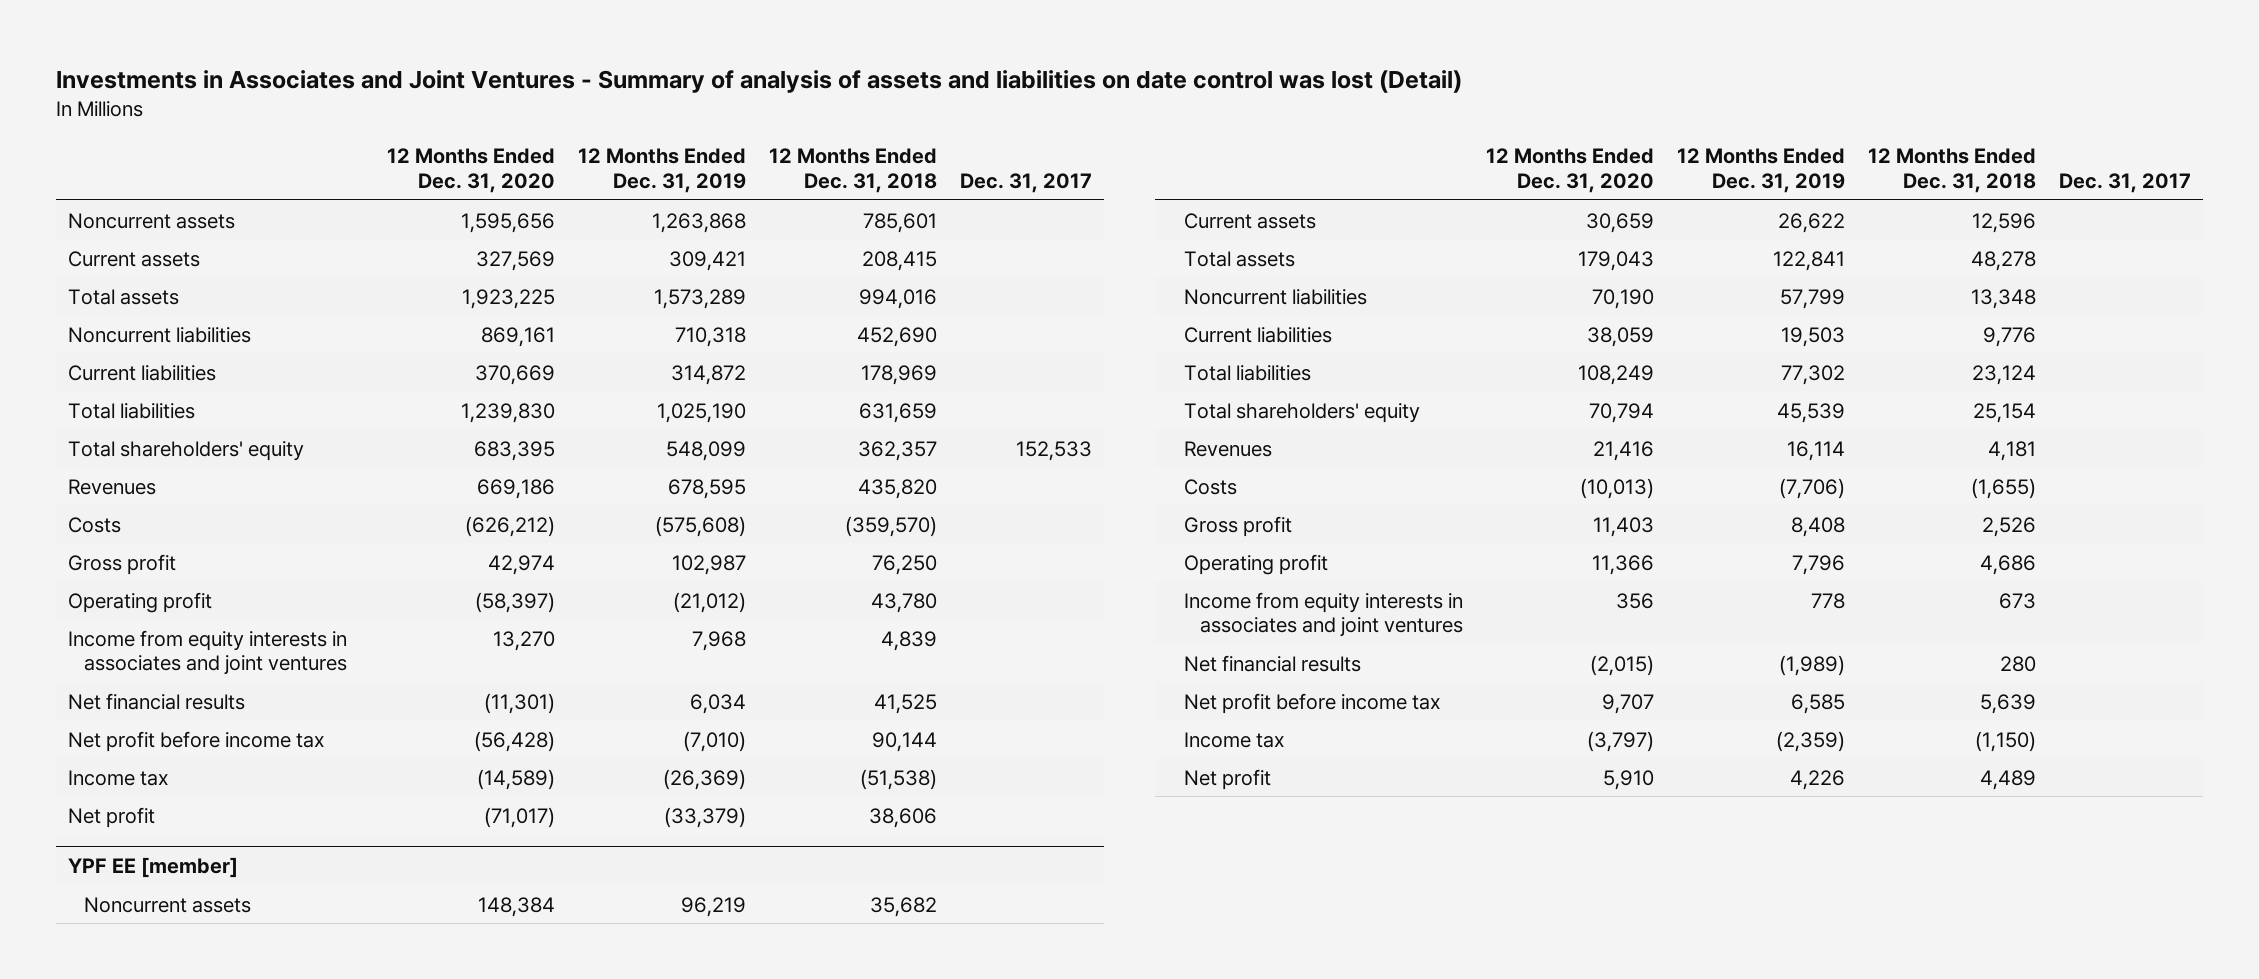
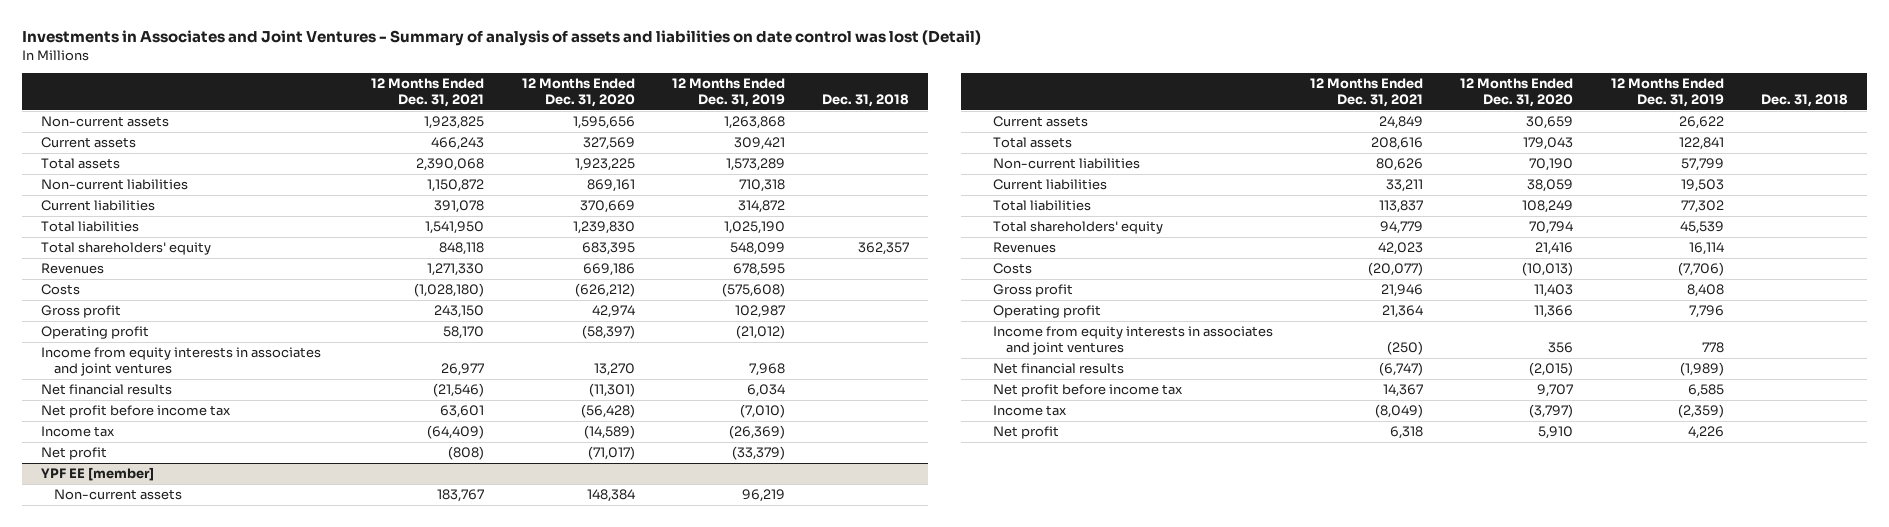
- | 12 Months Ended Dec. 31, 2020 | 12 Months Ended Dec. 31, 2019 | 12 Months Ended Dec. 31, 2018 | Dec. 31, 2017
+ | 12 Months Ended Dec. 31, 2021 | 12 Months Ended Dec. 31, 2020 | 12 Months Ended Dec. 31, 2019 | Dec. 31, 2018
- Noncurrent assets | 1,595,656 | 1,263,868 | 785,601 |
+ Non-current assets | 1,923,825 | 1,595,656 | 1,263,868 |
- Noncurrent liabilities | 869,161 | 710,318 | 452,690 |
+ Non-current liabilities | 1,150,872 | 869,161 | 710,318 |
@ YPF EE [member]
- Noncurrent assets | 148,384 | 96,219 | 35,682 |
+ Non-current assets | 183,767 | 148,384 | 96,219 |
- Noncurrent liabilities | 70,190 | 57,799 | 13,348 |
+ Non-current liabilities | 80,626 | 70,190 | 57,799 |

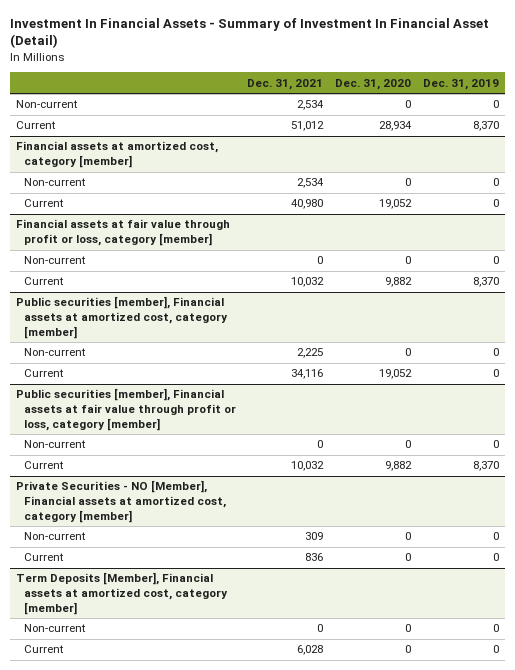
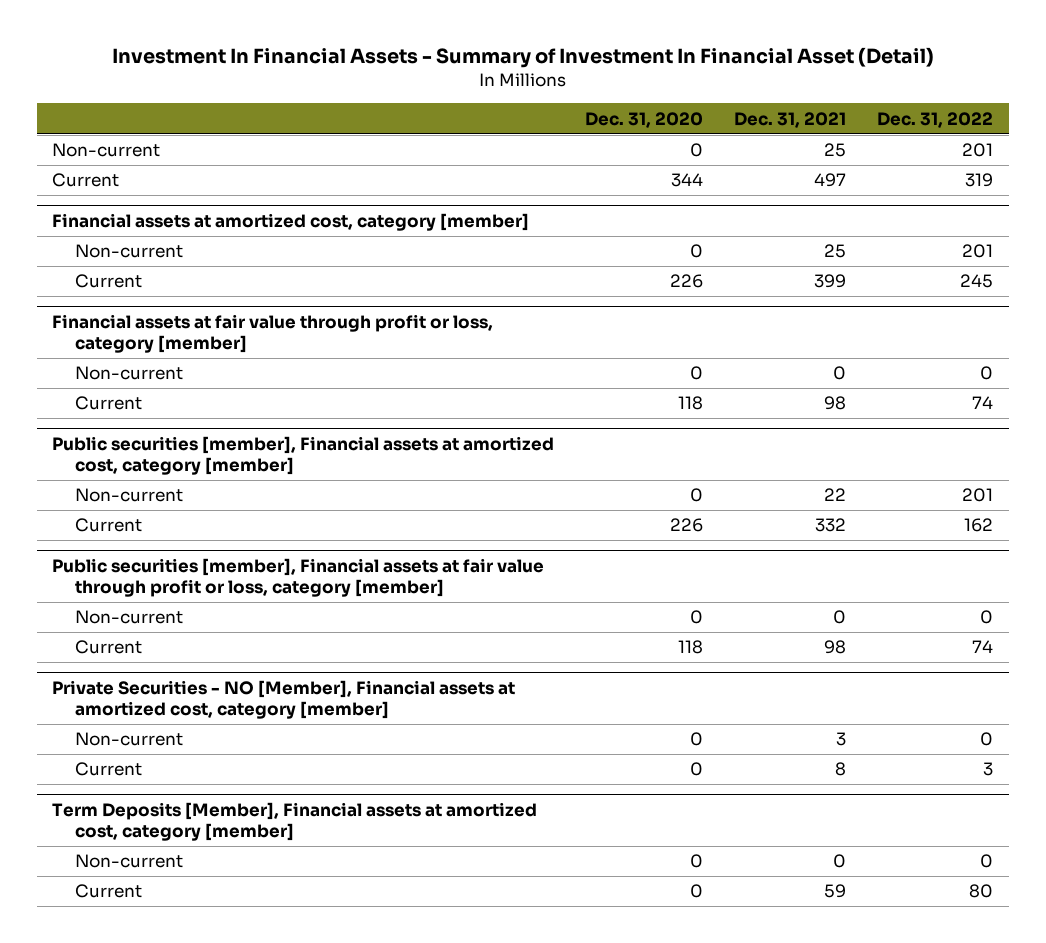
- | Dec. 31, 2021 | Dec. 31, 2020 | Dec. 31, 2019
+ | Dec. 31, 2020 | Dec. 31, 2021 | Dec. 31, 2022
- Non-current | 2,534 | 0 | 0
- Current | 51,012 | 28,934 | 8,370
+ Non-current | 0 | 25 | 201
+ Current | 344 | 497 | 319
@ Financial assets at amortized cost, category [member]
- Non-current | 2,534 | 0 | 0
- Current | 40,980 | 19,052 | 0
+ Non-current | 0 | 25 | 201
+ Current | 226 | 399 | 245
@ Financial assets at fair value through profit or loss, category [member]
- Current | 10,032 | 9,882 | 8,370
+ Current | 118 | 98 | 74
@ Public securities [member], Financial assets at amortized cost, category [member]
- Non-current | 2,225 | 0 | 0
- Current | 34,116 | 19,052 | 0
+ Non-current | 0 | 22 | 201
+ Current | 226 | 332 | 162
@ Public securities [member], Financial assets at fair value through profit or loss, category [member]
- Current | 10,032 | 9,882 | 8,370
+ Current | 118 | 98 | 74
@ Private Securities - NO [Member], Financial assets at amortized cost, category [member]
- Non-current | 309 | 0 | 0
- Current | 836 | 0 | 0
+ Non-current | 0 | 3 | 0
+ Current | 0 | 8 | 3
@ Term Deposits [Member], Financial assets at amortized cost, category [member]
- Current | 6,028 | 0 | 0
+ Current | 0 | 59 | 80

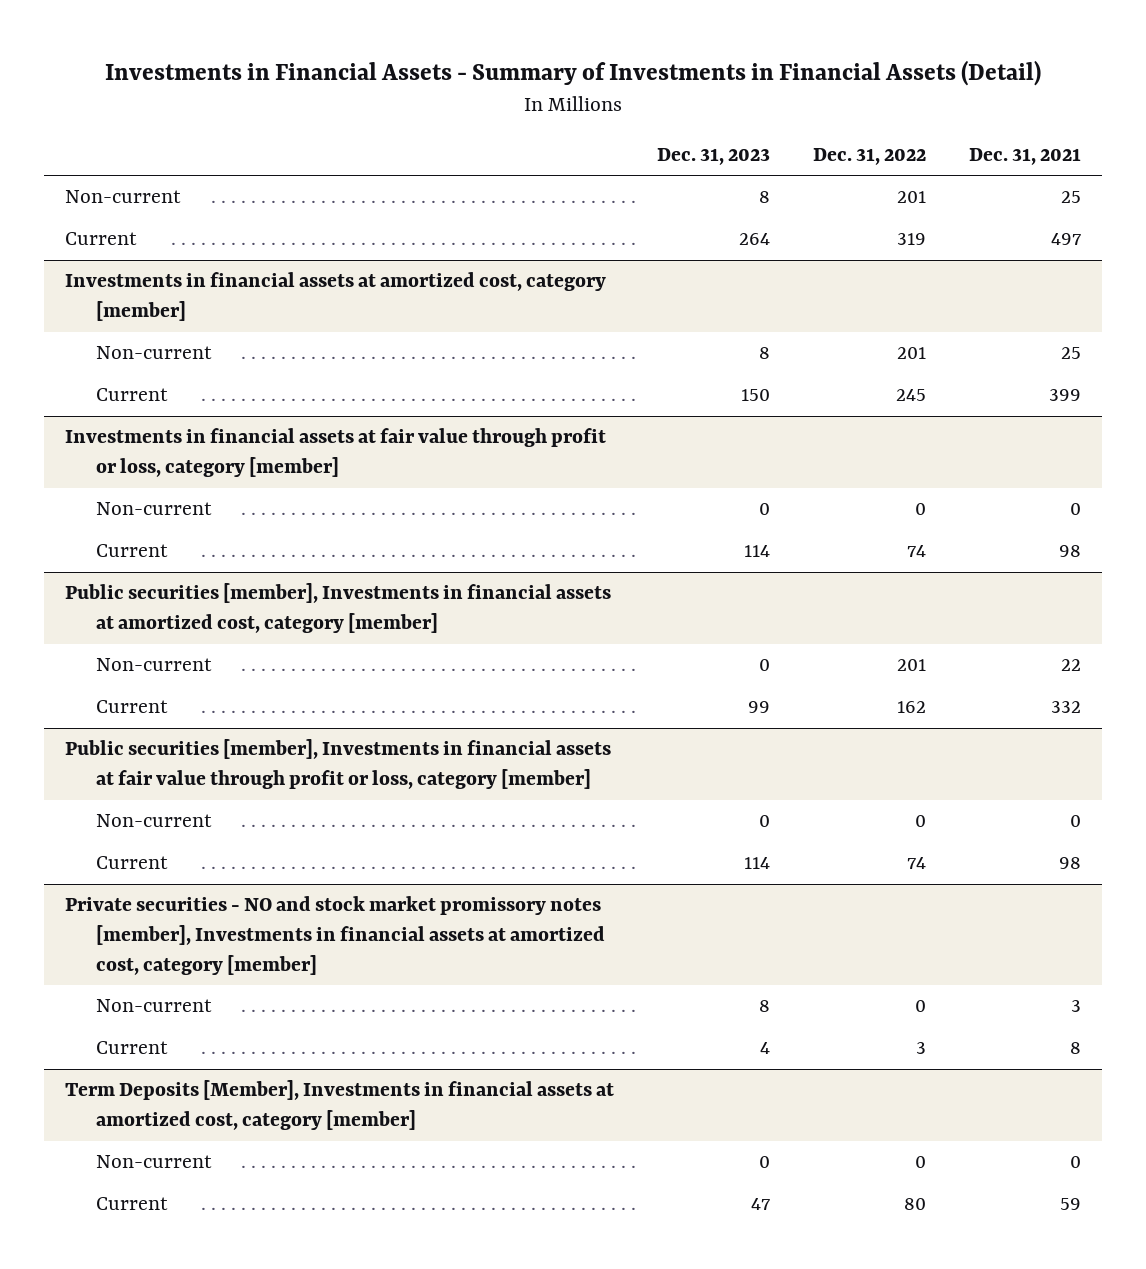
- Investment In Financial Assets - Summary of Investment In Financial Asset (Detail)
+ Investments in Financial Assets - Summary of Investments in Financial Assets (Detail)
- | Dec. 31, 2020 | Dec. 31, 2021 | Dec. 31, 2022
+ | Dec. 31, 2023 | Dec. 31, 2022 | Dec. 31, 2021
- Financial assets at amortized cost, category [member]
+ Investments in financial assets at amortized cost, category [member]
- Financial assets at fair value through profit or loss, category [member]
+ Investments in financial assets at fair value through profit or loss, category [member]
- Public securities [member], Financial assets at amortized cost, category [member]
+ Public securities [member], Investments in financial assets at amortized cost, category [member]
- Public securities [member], Financial assets at fair value through profit or loss, category [member]
+ Public securities [member], Investments in financial assets at fair value through profit or loss, category [member]
- Private Securities - NO [Member], Financial assets at amortized cost, category [member]
+ Private securities - NO and stock market promissory notes [member], Investments in financial assets at amortized cost, category [member]
- Term Deposits [Member], Financial assets at amortized cost, category [member]
+ Term Deposits [Member], Investments in financial assets at amortized cost, category [member]

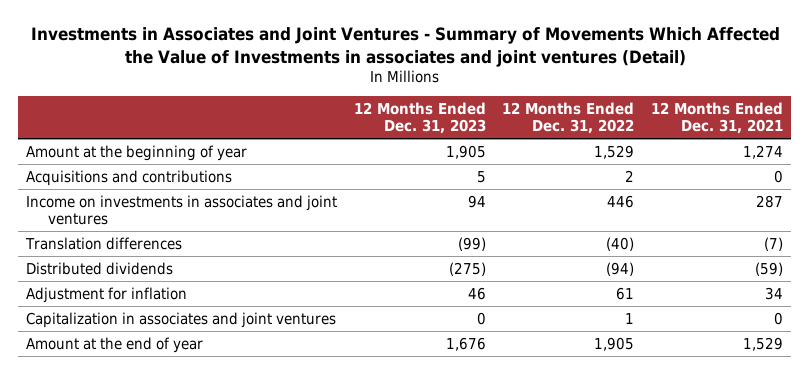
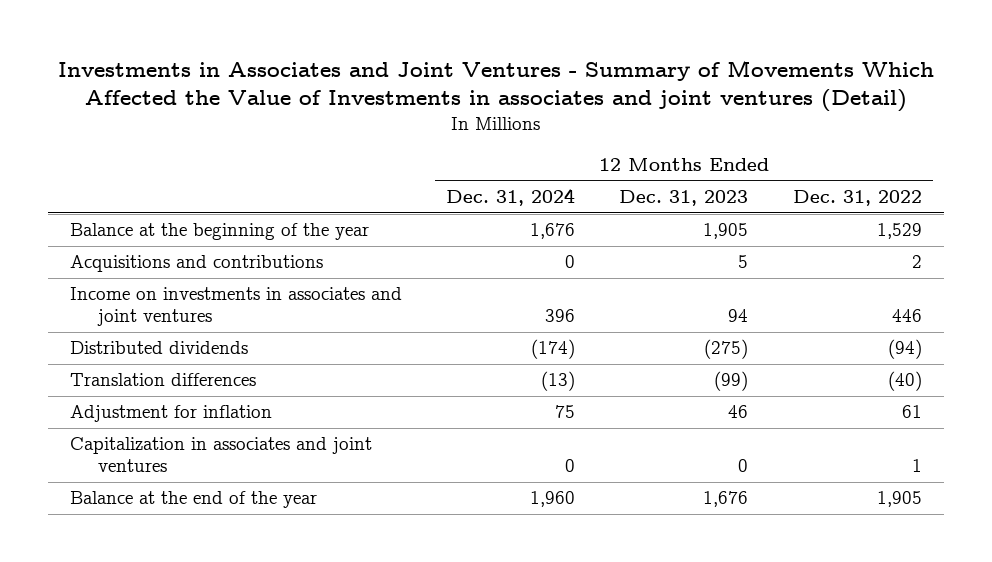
- | 12 Months Ended Dec. 31, 2023 | 12 Months Ended Dec. 31, 2022 | 12 Months Ended Dec. 31, 2021
+ | 12 Months Ended Dec. 31, 2024 | 12 Months Ended Dec. 31, 2023 | 12 Months Ended Dec. 31, 2022
- Amount at the beginning of year | 1,905 | 1,529 | 1,274
+ Balance at the beginning of the year | 1,676 | 1,905 | 1,529
moved down: Translation differences | (13) | (99) | (40)
- Amount at the end of year | 1,676 | 1,905 | 1,529
+ Balance at the end of the year | 1,960 | 1,676 | 1,905

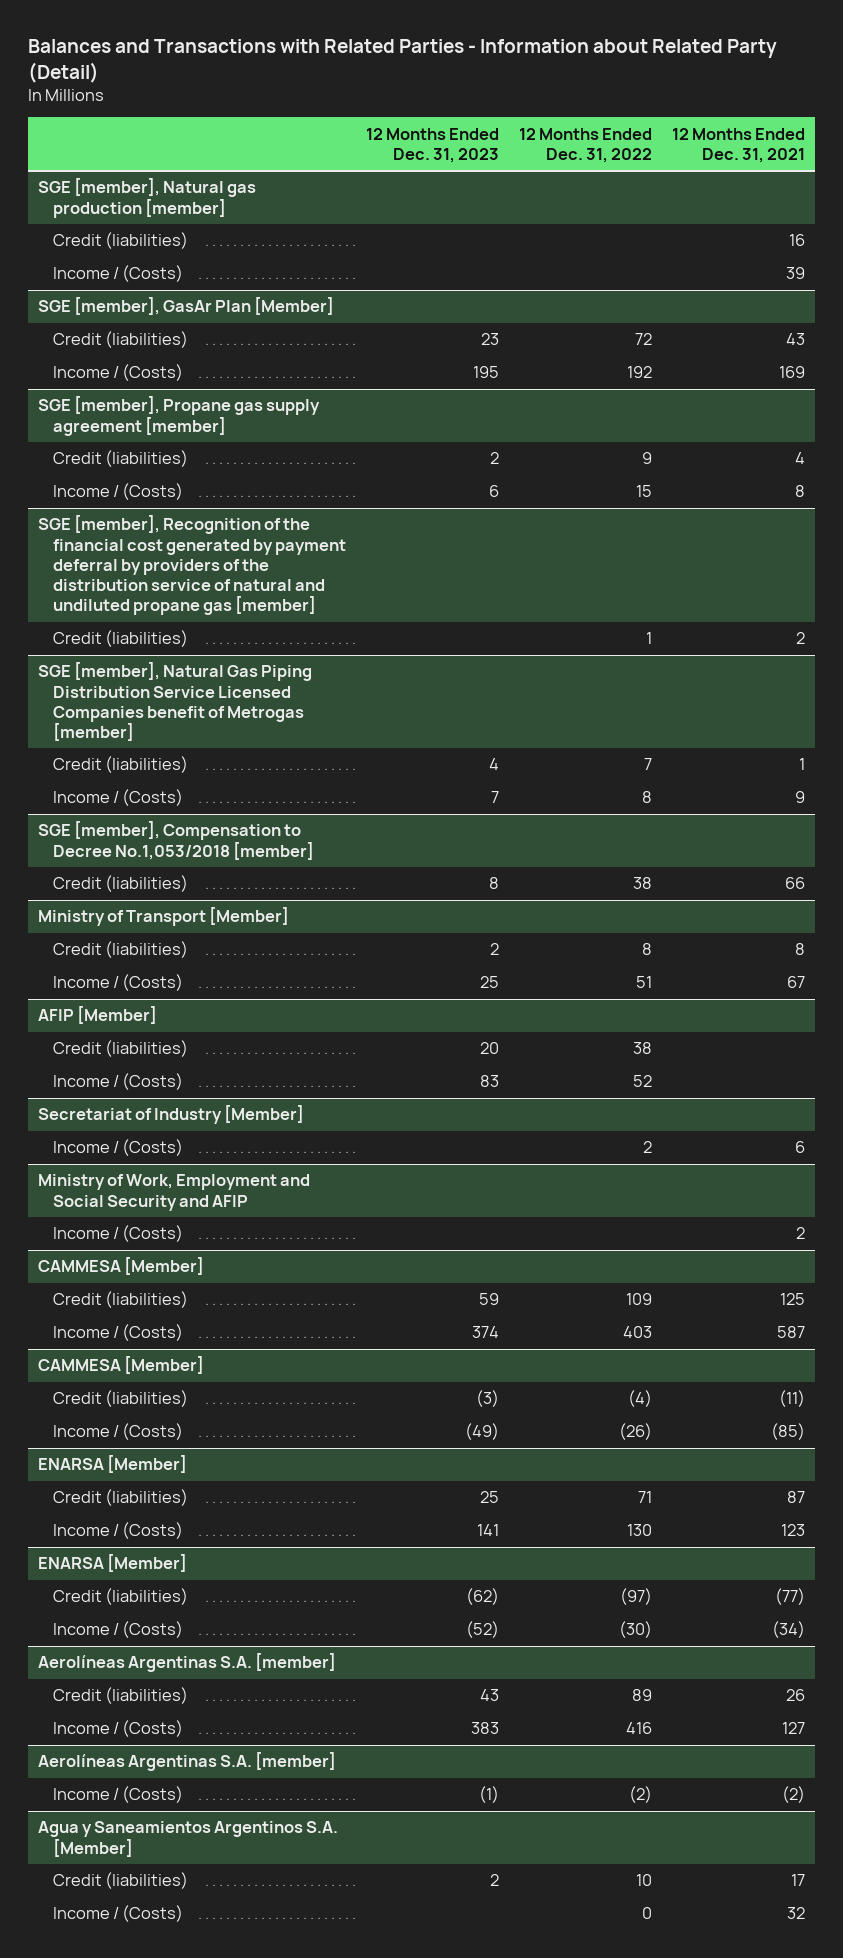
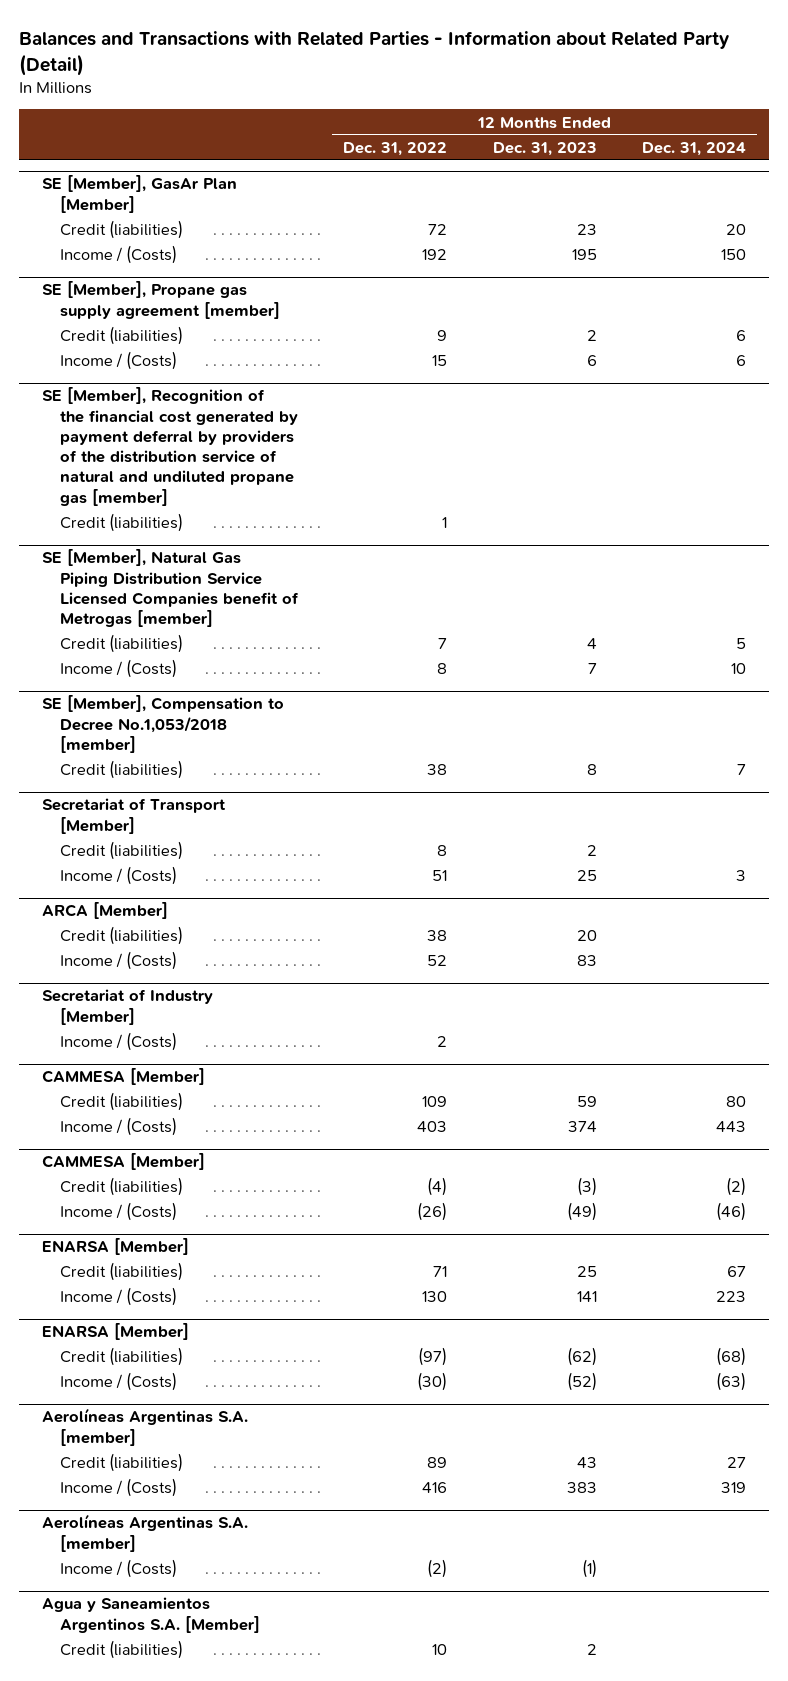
- | 12 Months Ended Dec. 31, 2023 | 12 Months Ended Dec. 31, 2022 | 12 Months Ended Dec. 31, 2021
+ | 12 Months Ended Dec. 31, 2022 | 12 Months Ended Dec. 31, 2023 | 12 Months Ended Dec. 31, 2024
- SGE [member], Natural gas production [member]
- Credit (liabilities) | | | 16
- Income / (Costs) | | | 39
- SGE [member], GasAr Plan [Member]
+ SE [Member], GasAr Plan [Member]
- SGE [member], Propane gas supply agreement [member]
+ SE [Member], Propane gas supply agreement [member]
- SGE [member], Recognition of the financial cost generated by payment deferral by providers of the distribution service of natural and undiluted propane gas [member]
+ SE [Member], Recognition of the financial cost generated by payment deferral by providers of the distribution service of natural and undiluted propane gas [member]
- SGE [member], Natural Gas Piping Distribution Service Licensed Companies benefit of Metrogas [member]
+ SE [Member], Natural Gas Piping Distribution Service Licensed Companies benefit of Metrogas [member]
- SGE [member], Compensation to Decree No.1,053/2018 [member]
+ SE [Member], Compensation to Decree No.1,053/2018 [member]
- Ministry of Transport [Member]
+ Secretariat of Transport [Member]
- AFIP [Member]
+ ARCA [Member]
- Ministry of Work, Employment and Social Security and AFIP
- Income / (Costs) | | | 2
@ Agua y Saneamientos Argentinos S.A. [Member]
- Income / (Costs) | | 0 | 32

